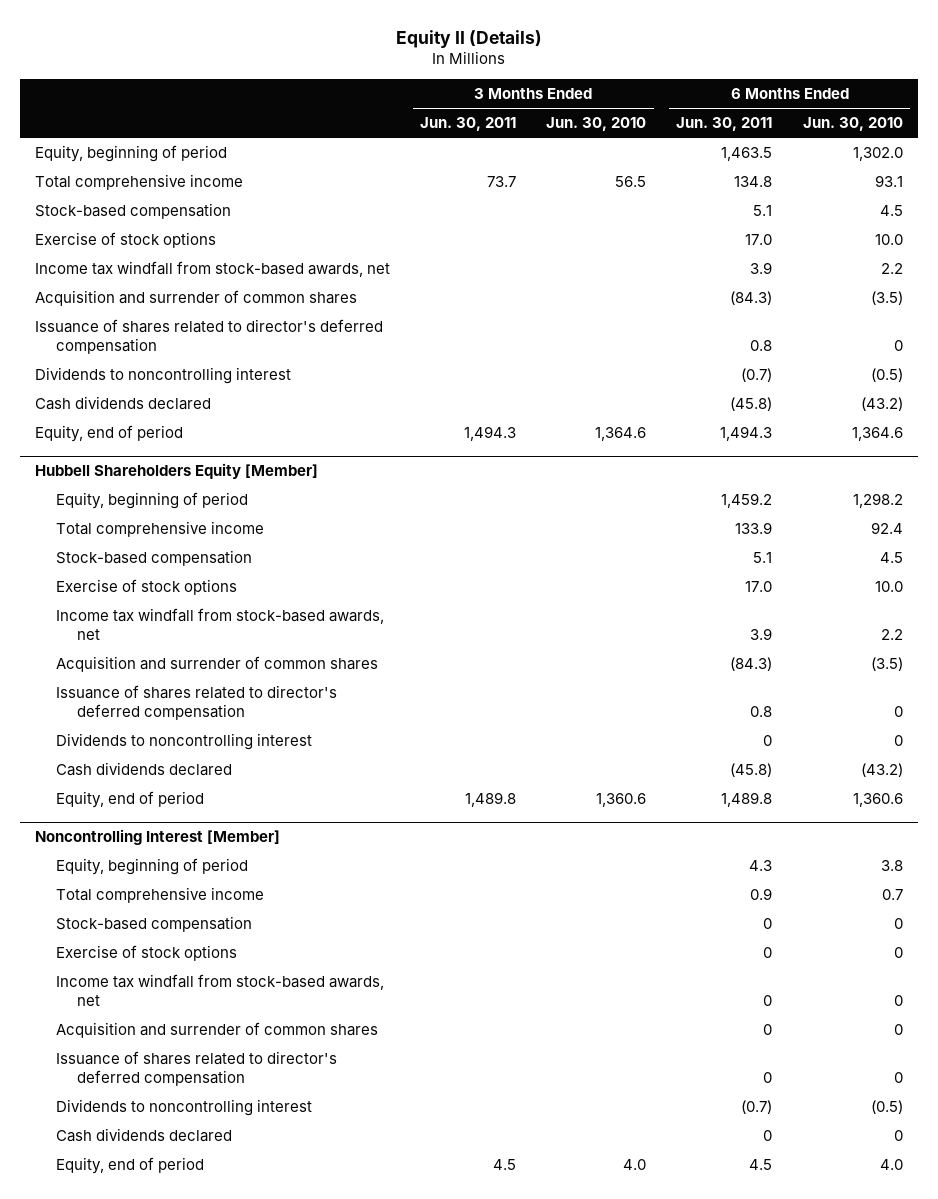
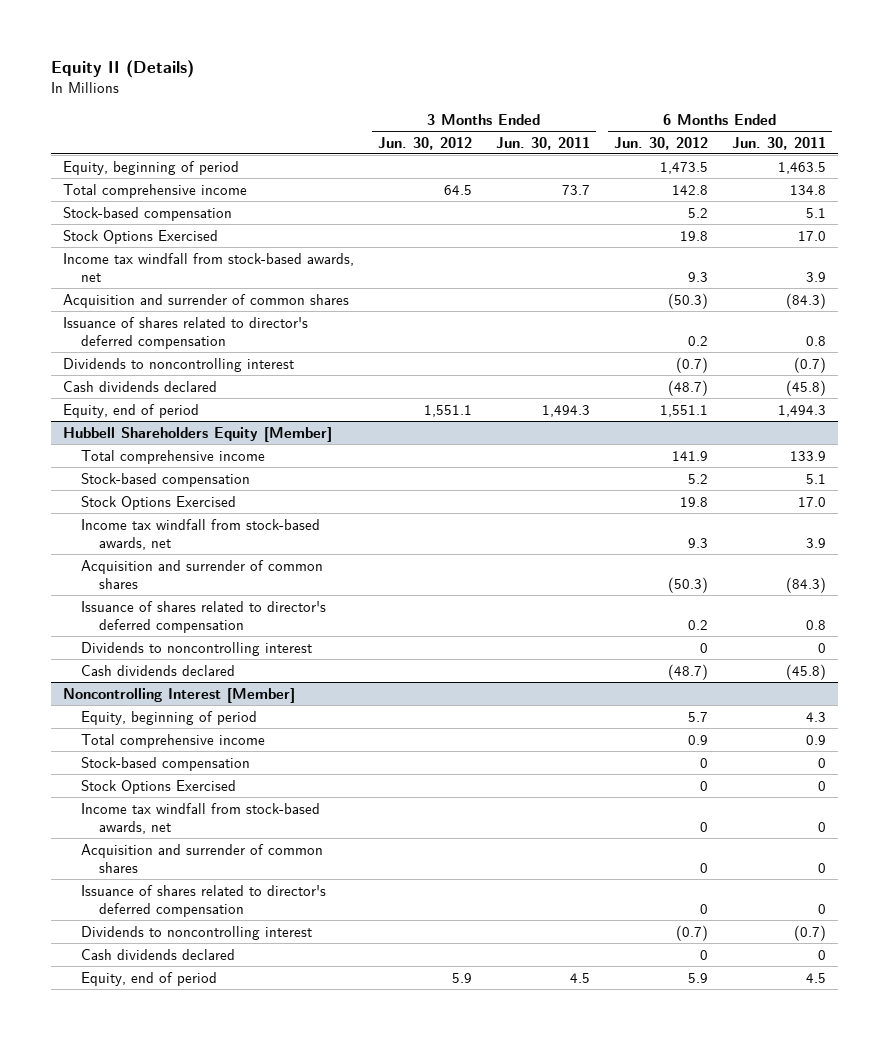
- | 3 Months Ended Jun. 30, 2011 | 3 Months Ended Jun. 30, 2010 | 6 Months Ended Jun. 30, 2011 | 6 Months Ended Jun. 30, 2010
+ | 3 Months Ended Jun. 30, 2012 | 3 Months Ended Jun. 30, 2011 | 6 Months Ended Jun. 30, 2012 | 6 Months Ended Jun. 30, 2011
- Exercise of stock options | | | 17.0 | 10.0
+ Stock Options Exercised | | | 19.8 | 17.0
@ Hubbell Shareholders Equity [Member]
- Equity, beginning of period | | | 1,459.2 | 1,298.2
- Exercise of stock options | | | 17.0 | 10.0
+ Stock Options Exercised | | | 19.8 | 17.0
- Equity, end of period | 1,489.8 | 1,360.6 | 1,489.8 | 1,360.6
@ Noncontrolling Interest [Member]
- Exercise of stock options | | | 0 | 0
+ Stock Options Exercised | | | 0 | 0

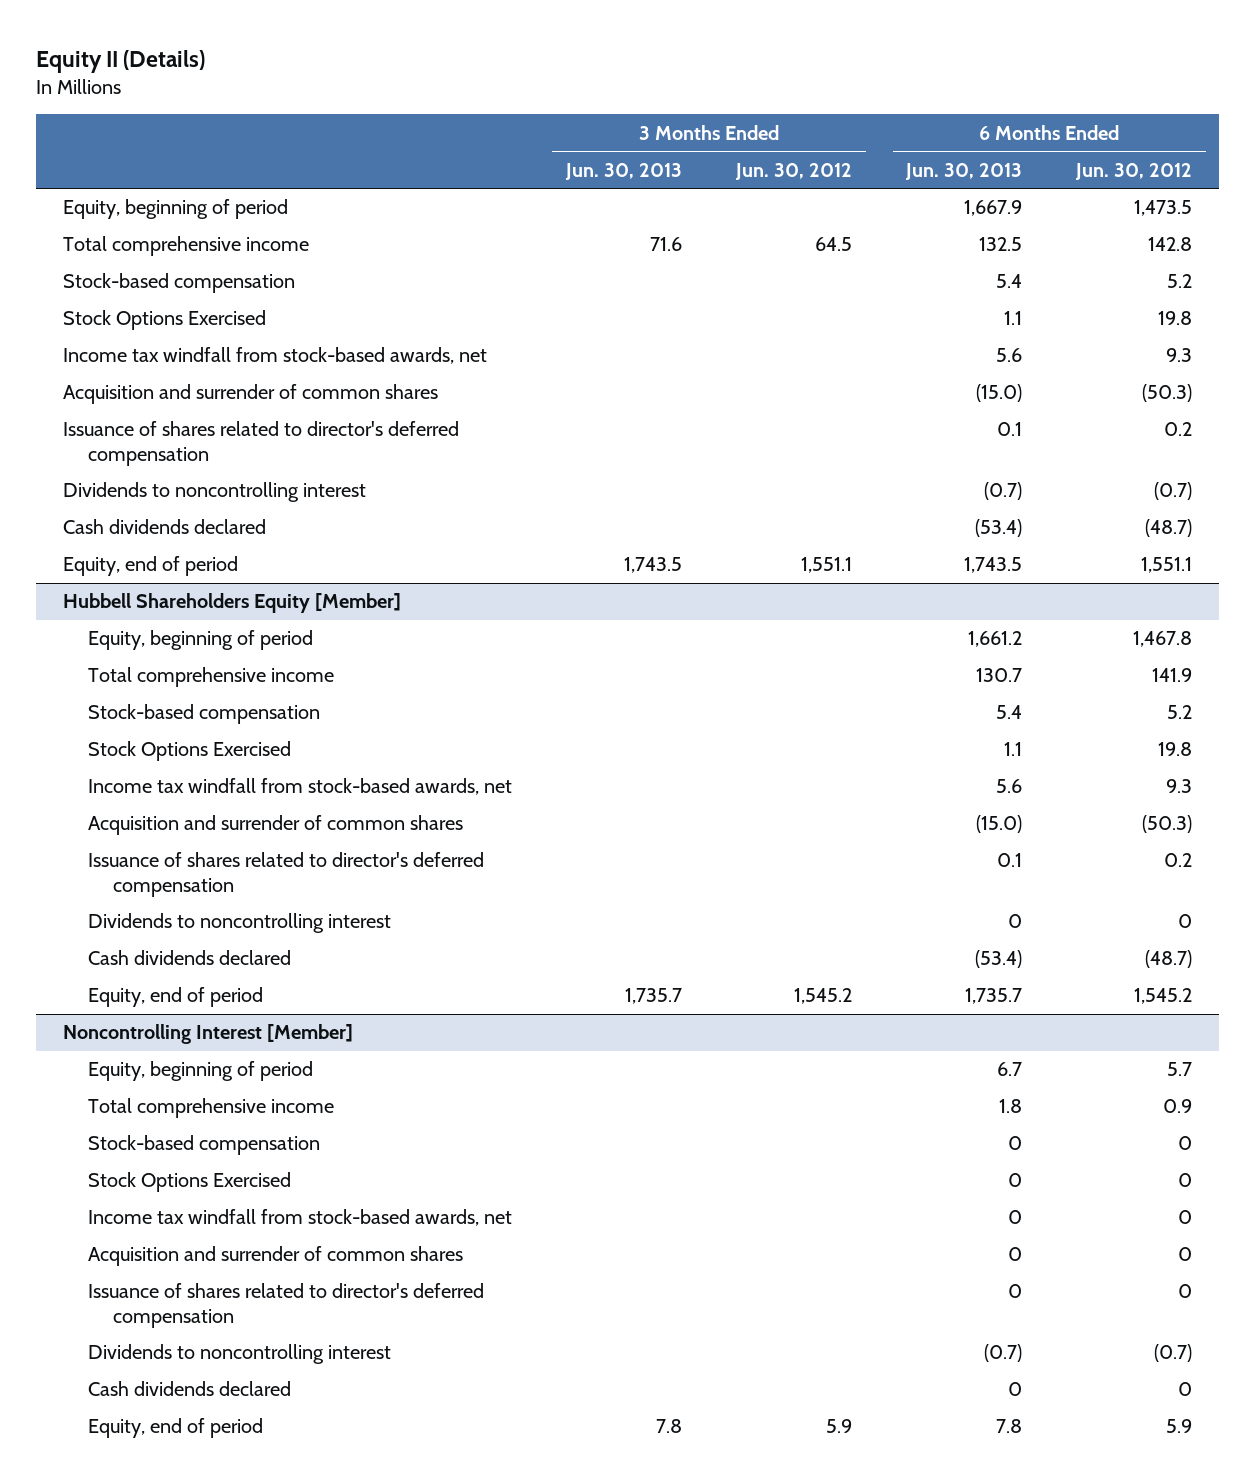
- | 3 Months Ended Jun. 30, 2012 | 3 Months Ended Jun. 30, 2011 | 6 Months Ended Jun. 30, 2012 | 6 Months Ended Jun. 30, 2011
+ | 3 Months Ended Jun. 30, 2013 | 3 Months Ended Jun. 30, 2012 | 6 Months Ended Jun. 30, 2013 | 6 Months Ended Jun. 30, 2012
@ Hubbell Shareholders Equity [Member]
+ Equity, beginning of period | | | 1,661.2 | 1,467.8
+ Equity, end of period | 1,735.7 | 1,545.2 | 1,735.7 | 1,545.2

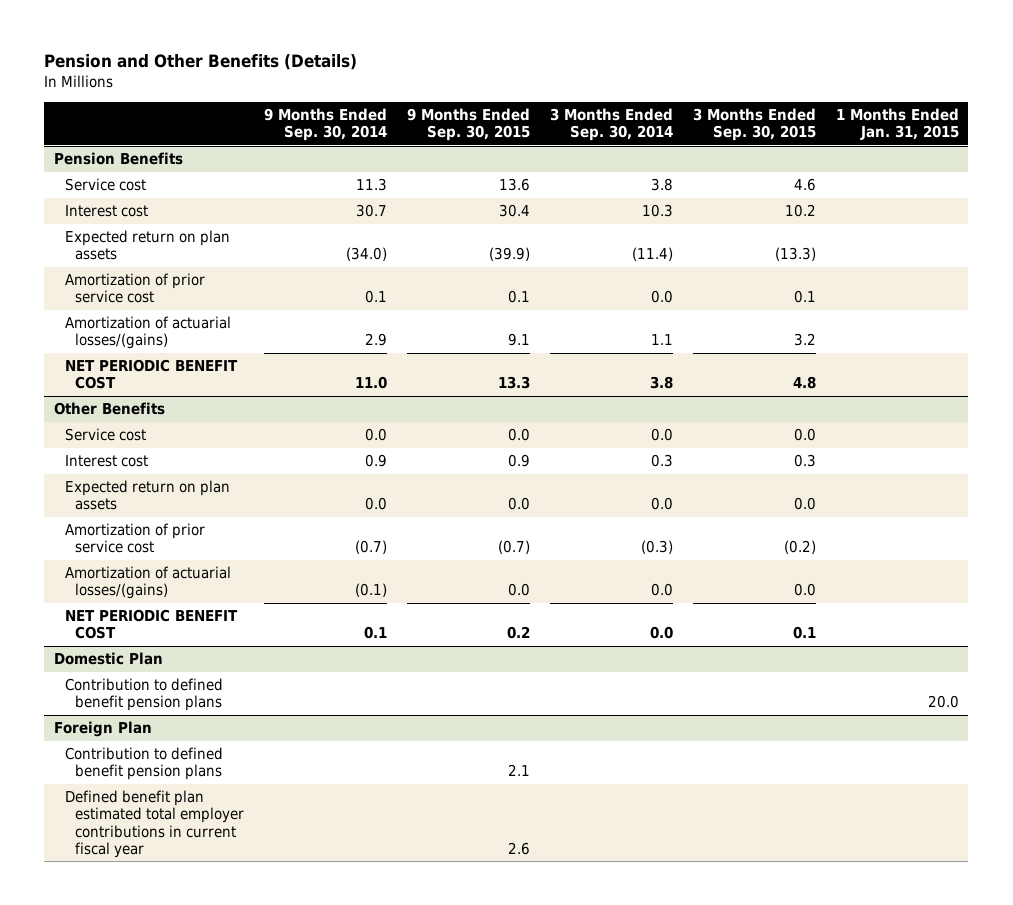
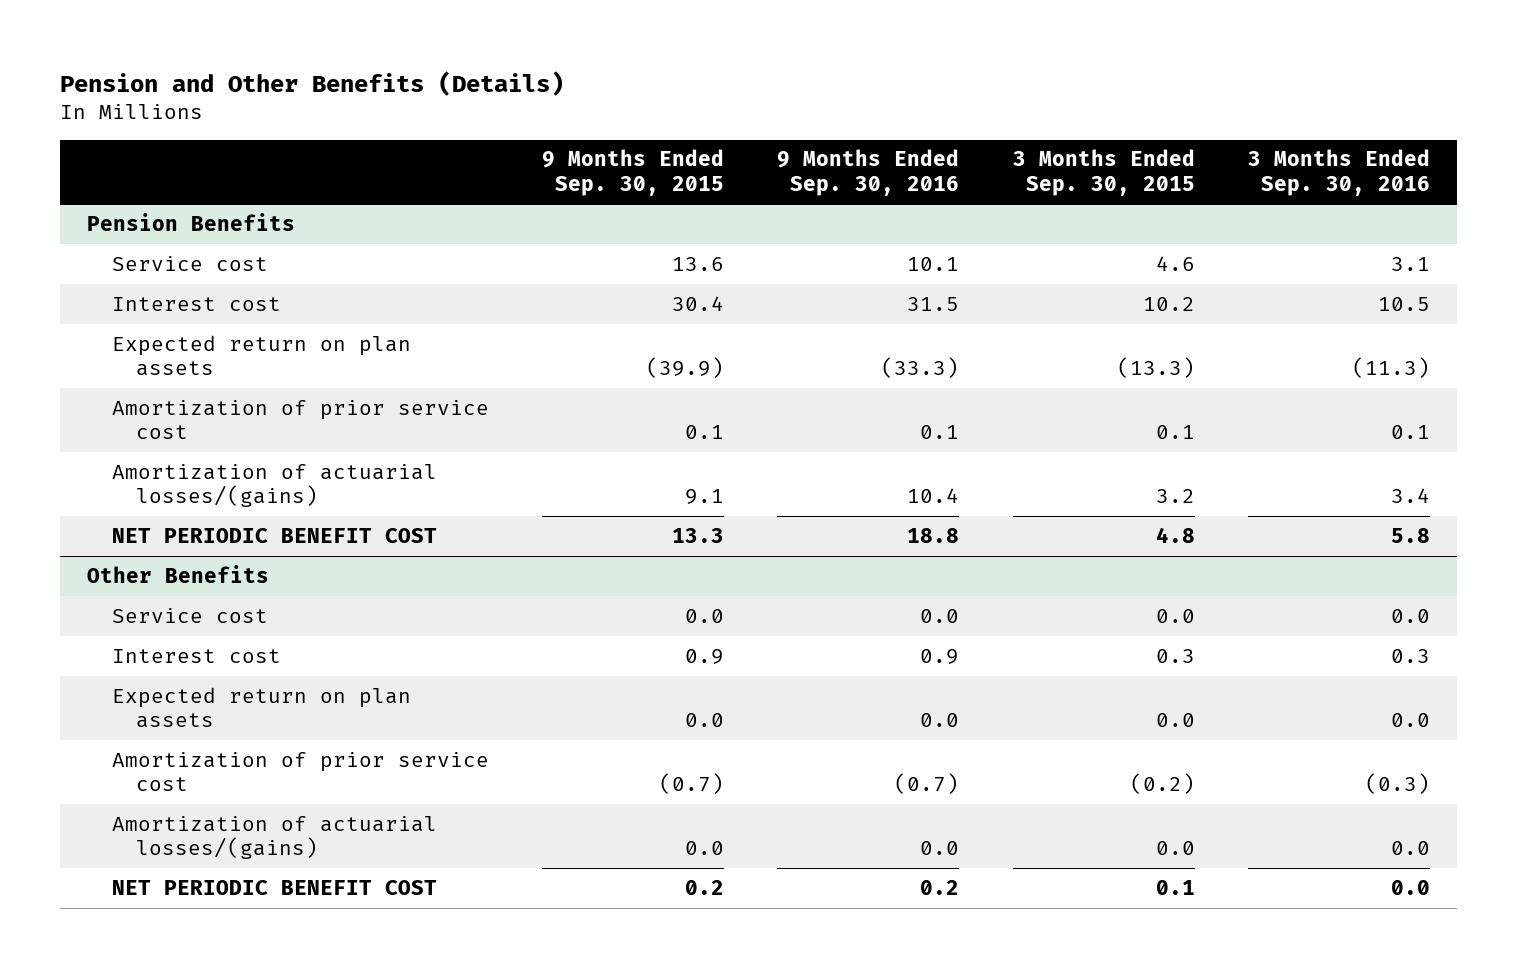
- | 9 Months Ended Sep. 30, 2014 | 9 Months Ended Sep. 30, 2015 | 3 Months Ended Sep. 30, 2014 | 3 Months Ended Sep. 30, 2015 | 1 Months Ended Jan. 31, 2015
+ | 9 Months Ended Sep. 30, 2015 | 9 Months Ended Sep. 30, 2016 | 3 Months Ended Sep. 30, 2015 | 3 Months Ended Sep. 30, 2016
- Domestic Plan
- Contribution to defined benefit pension plans | | | | | 20.0
- Foreign Plan
- Contribution to defined benefit pension plans | | 2.1 | | |
- Defined benefit plan estimated total employer contributions in current fiscal year | | 2.6 | | |

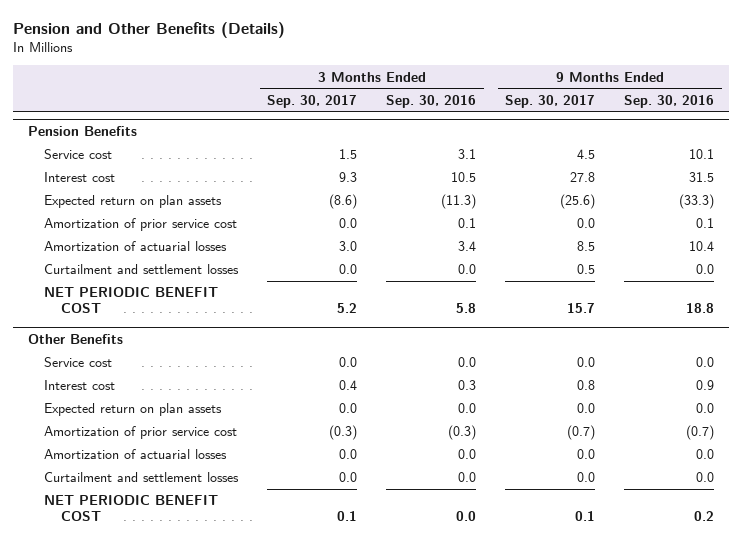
- | 9 Months Ended Sep. 30, 2015 | 9 Months Ended Sep. 30, 2016 | 3 Months Ended Sep. 30, 2015 | 3 Months Ended Sep. 30, 2016
+ | 3 Months Ended Sep. 30, 2017 | 3 Months Ended Sep. 30, 2016 | 9 Months Ended Sep. 30, 2017 | 9 Months Ended Sep. 30, 2016
@ Pension Benefits
- Amortization of actuarial losses/(gains) | 9.1 | 10.4 | 3.2 | 3.4
+ Amortization of actuarial losses | 3.0 | 3.4 | 8.5 | 10.4
+ Curtailment and settlement losses | 0.0 | 0.0 | 0.5 | 0.0
@ Other Benefits
- Amortization of actuarial losses/(gains) | 0.0 | 0.0 | 0.0 | 0.0
+ Amortization of actuarial losses | 0.0 | 0.0 | 0.0 | 0.0
+ Curtailment and settlement losses | 0.0 | 0.0 | 0.0 | 0.0

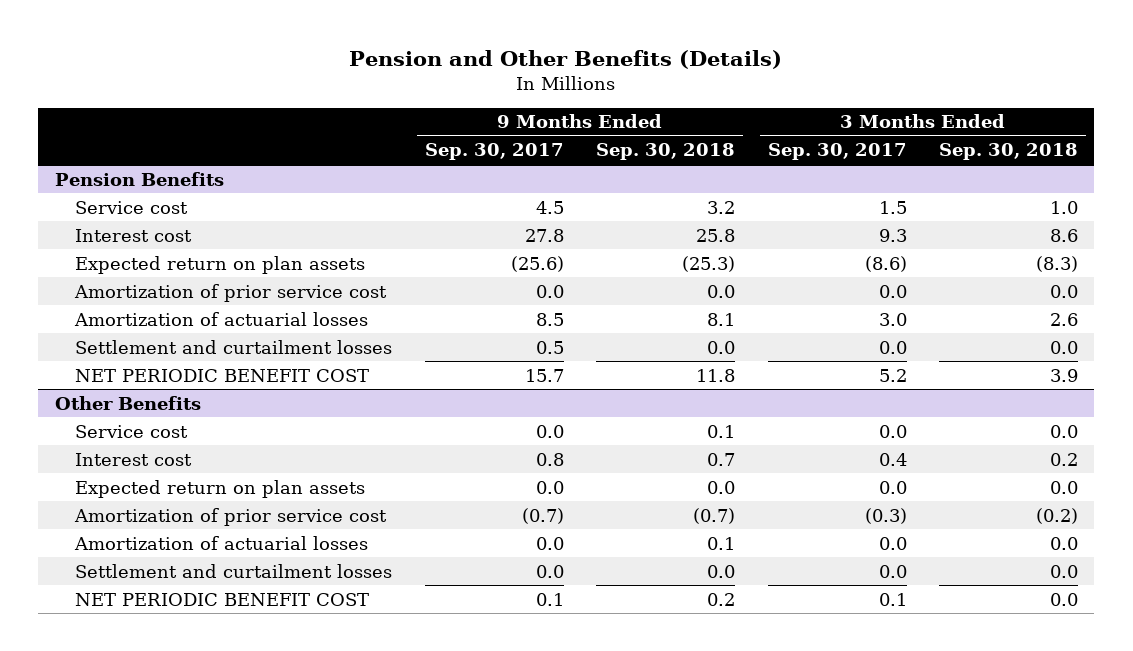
- | 3 Months Ended Sep. 30, 2017 | 3 Months Ended Sep. 30, 2016 | 9 Months Ended Sep. 30, 2017 | 9 Months Ended Sep. 30, 2016
+ | 9 Months Ended Sep. 30, 2017 | 9 Months Ended Sep. 30, 2018 | 3 Months Ended Sep. 30, 2017 | 3 Months Ended Sep. 30, 2018
@ Pension Benefits
- Curtailment and settlement losses | 0.0 | 0.0 | 0.5 | 0.0
+ Settlement and curtailment losses | 0.5 | 0.0 | 0.0 | 0.0
@ Other Benefits
- Curtailment and settlement losses | 0.0 | 0.0 | 0.0 | 0.0
+ Settlement and curtailment losses | 0.0 | 0.0 | 0.0 | 0.0

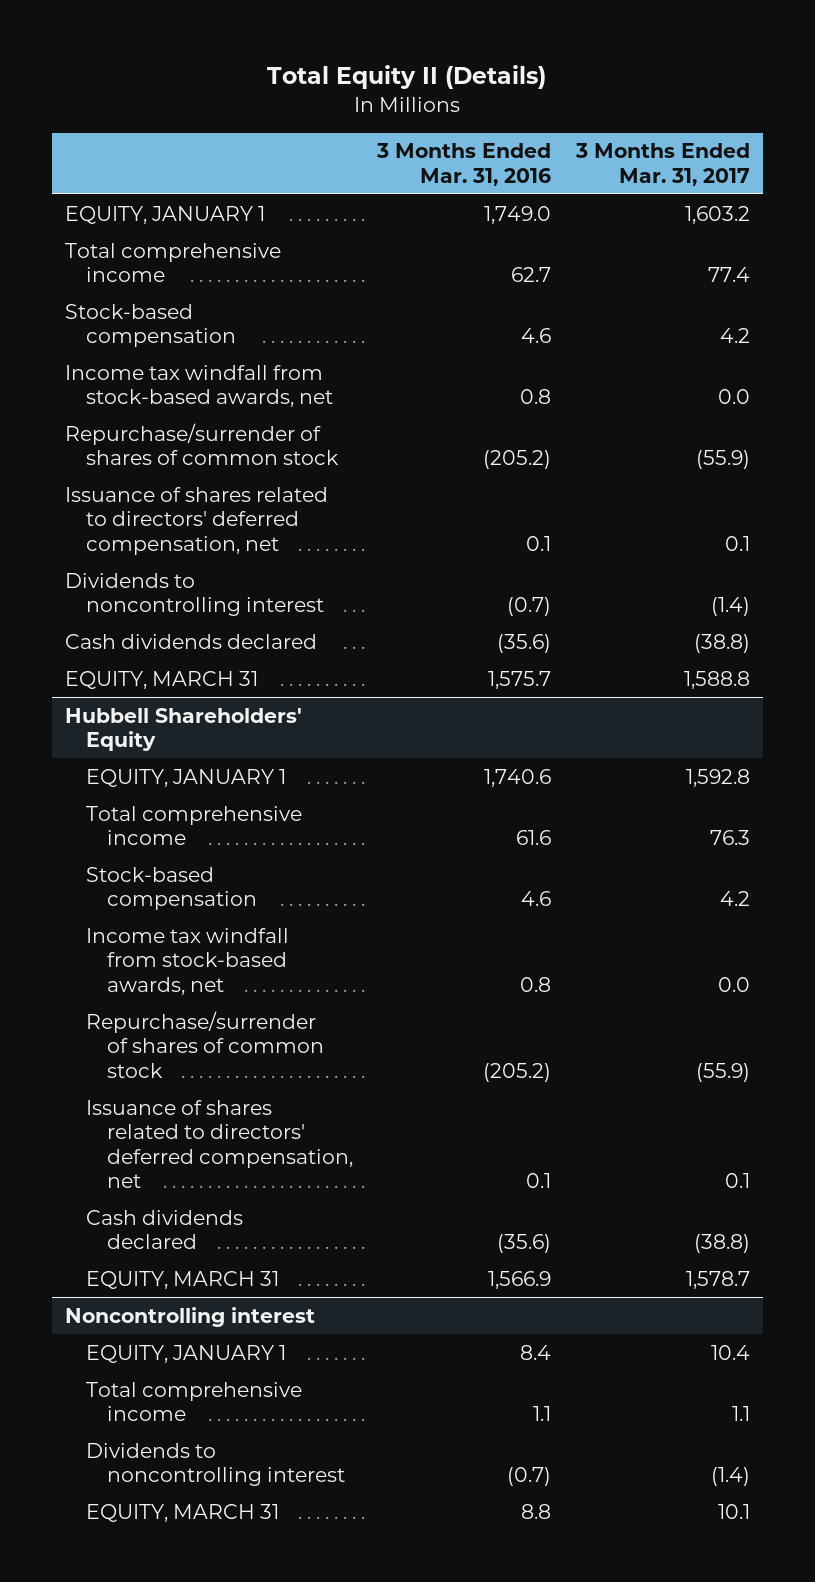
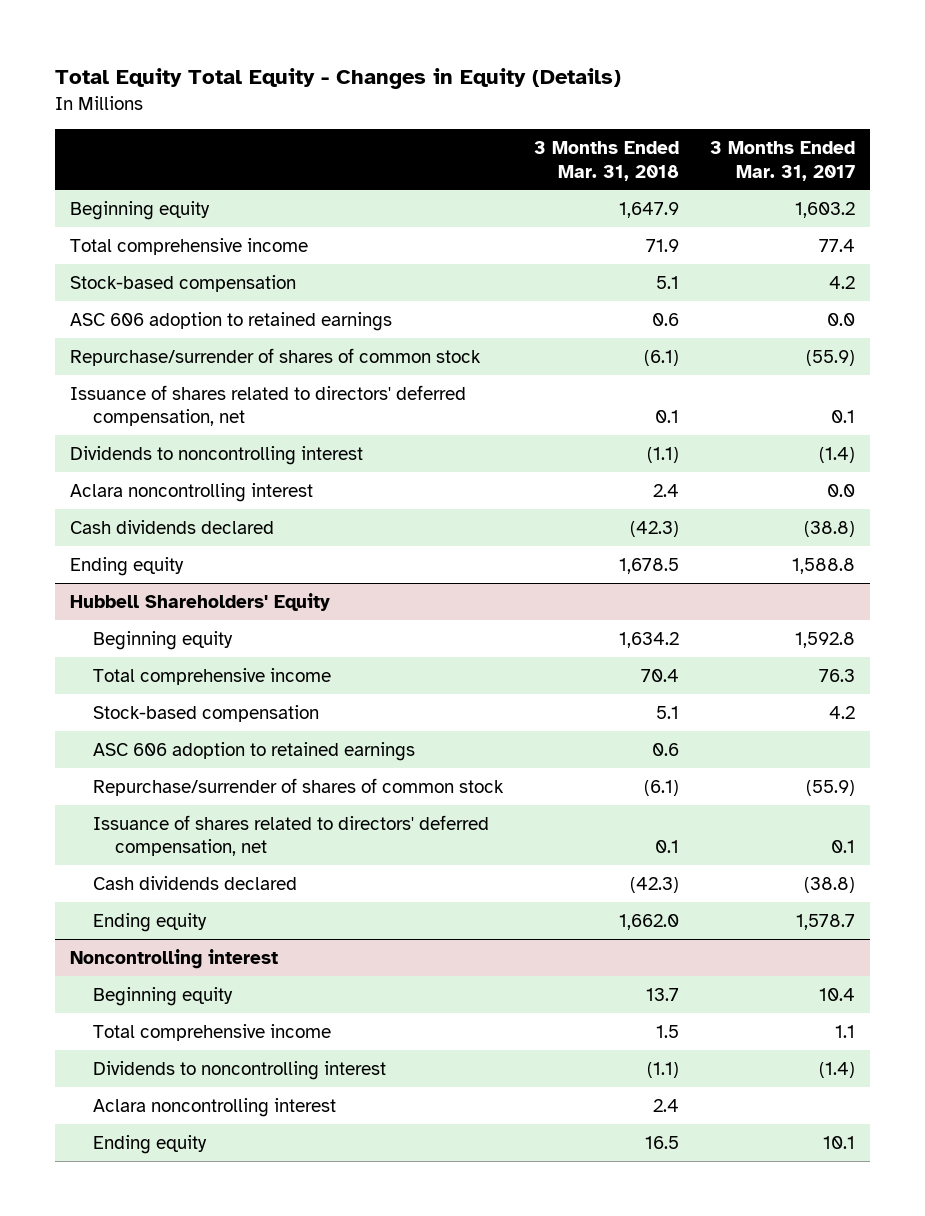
- Total Equity II (Details)
+ Total Equity Total Equity - Changes in Equity (Details)
- | 3 Months Ended Mar. 31, 2016 | 3 Months Ended Mar. 31, 2017
+ | 3 Months Ended Mar. 31, 2018 | 3 Months Ended Mar. 31, 2017
- EQUITY, JANUARY 1 | 1,749.0 | 1,603.2
+ Beginning equity | 1,647.9 | 1,603.2
- Income tax windfall from stock-based awards, net | 0.8 | 0.0
+ ASC 606 adoption to retained earnings | 0.6 | 0.0
+ Aclara noncontrolling interest | 2.4 | 0.0
- EQUITY, MARCH 31 | 1,575.7 | 1,588.8
+ Ending equity | 1,678.5 | 1,588.8
@ Hubbell Shareholders' Equity
- EQUITY, JANUARY 1 | 1,740.6 | 1,592.8
+ Beginning equity | 1,634.2 | 1,592.8
- Income tax windfall from stock-based awards, net | 0.8 | 0.0
+ ASC 606 adoption to retained earnings | 0.6 |
- EQUITY, MARCH 31 | 1,566.9 | 1,578.7
+ Ending equity | 1,662.0 | 1,578.7
@ Noncontrolling interest
- EQUITY, JANUARY 1 | 8.4 | 10.4
+ Beginning equity | 13.7 | 10.4
- EQUITY, MARCH 31 | 8.8 | 10.1
+ Aclara noncontrolling interest | 2.4 |
+ Ending equity | 16.5 | 10.1

